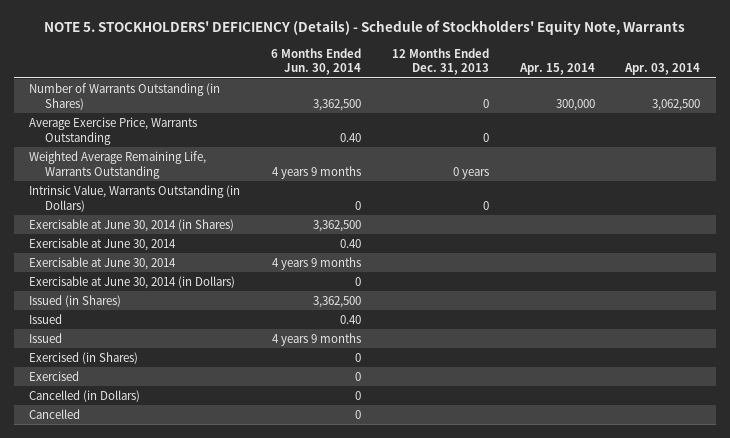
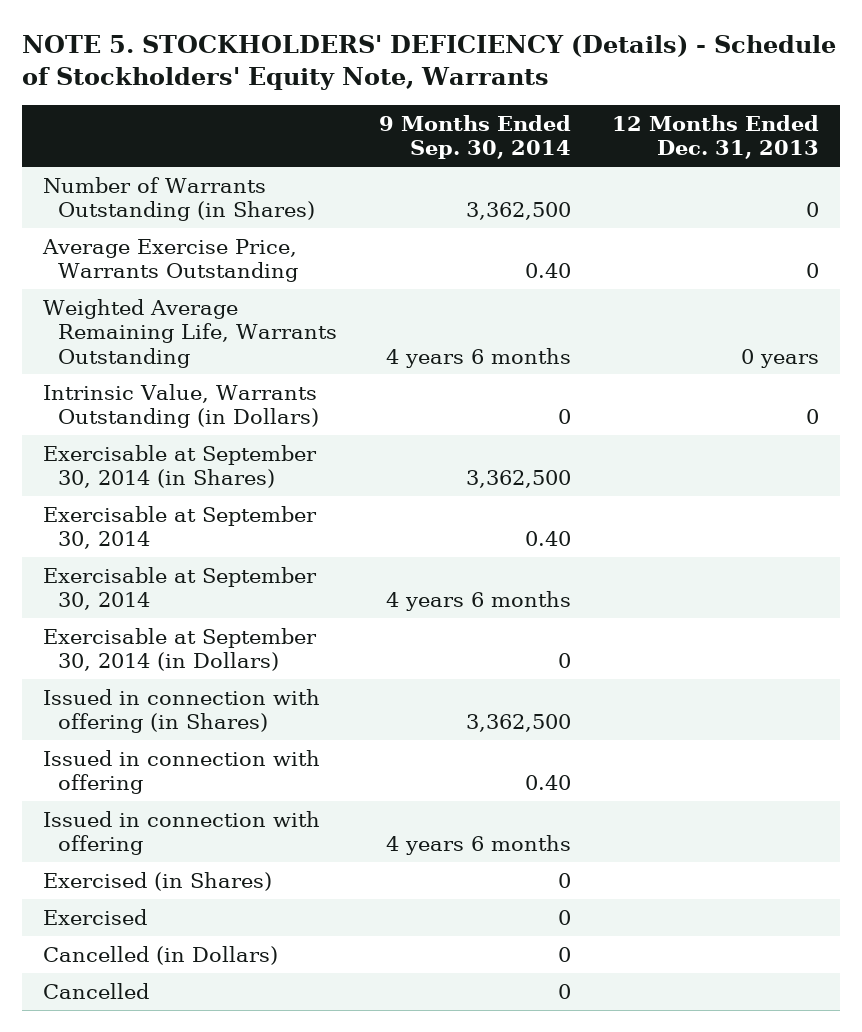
- | 6 Months Ended Jun. 30, 2014 | 12 Months Ended Dec. 31, 2013 | Apr. 15, 2014 | Apr. 03, 2014
+ | 9 Months Ended Sep. 30, 2014 | 12 Months Ended Dec. 31, 2013
- Exercisable at June 30, 2014 (in Shares) | 3,362,500 | | |
- Exercisable at June 30, 2014 | 0.40 | | |
- Exercisable at June 30, 2014 | 4 years 9 months | | |
- Exercisable at June 30, 2014 (in Dollars) | 0 | | |
- Issued (in Shares) | 3,362,500 | | |
- Issued | 0.40 | | |
- Issued | 4 years 9 months | | |
+ Exercisable at September 30, 2014 (in Shares) | 3,362,500 |
+ Exercisable at September 30, 2014 | 0.40 |
+ Exercisable at September 30, 2014 | 4 years 6 months |
+ Exercisable at September 30, 2014 (in Dollars) | 0 |
+ Issued in connection with offering (in Shares) | 3,362,500 |
+ Issued in connection with offering | 0.40 |
+ Issued in connection with offering | 4 years 6 months |

